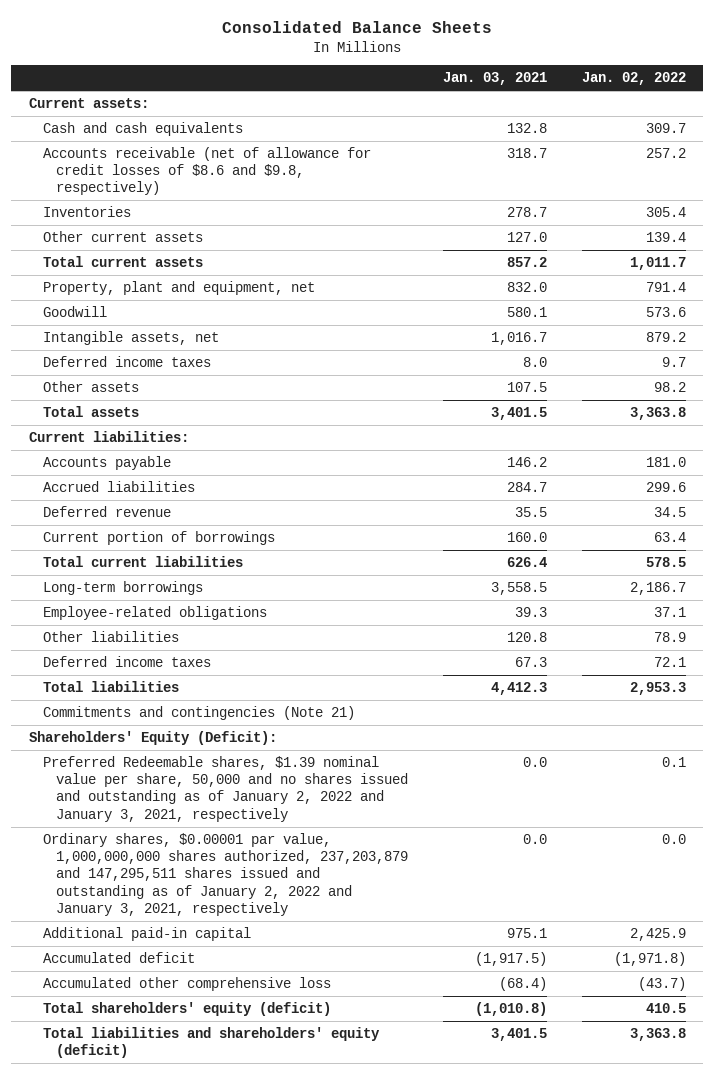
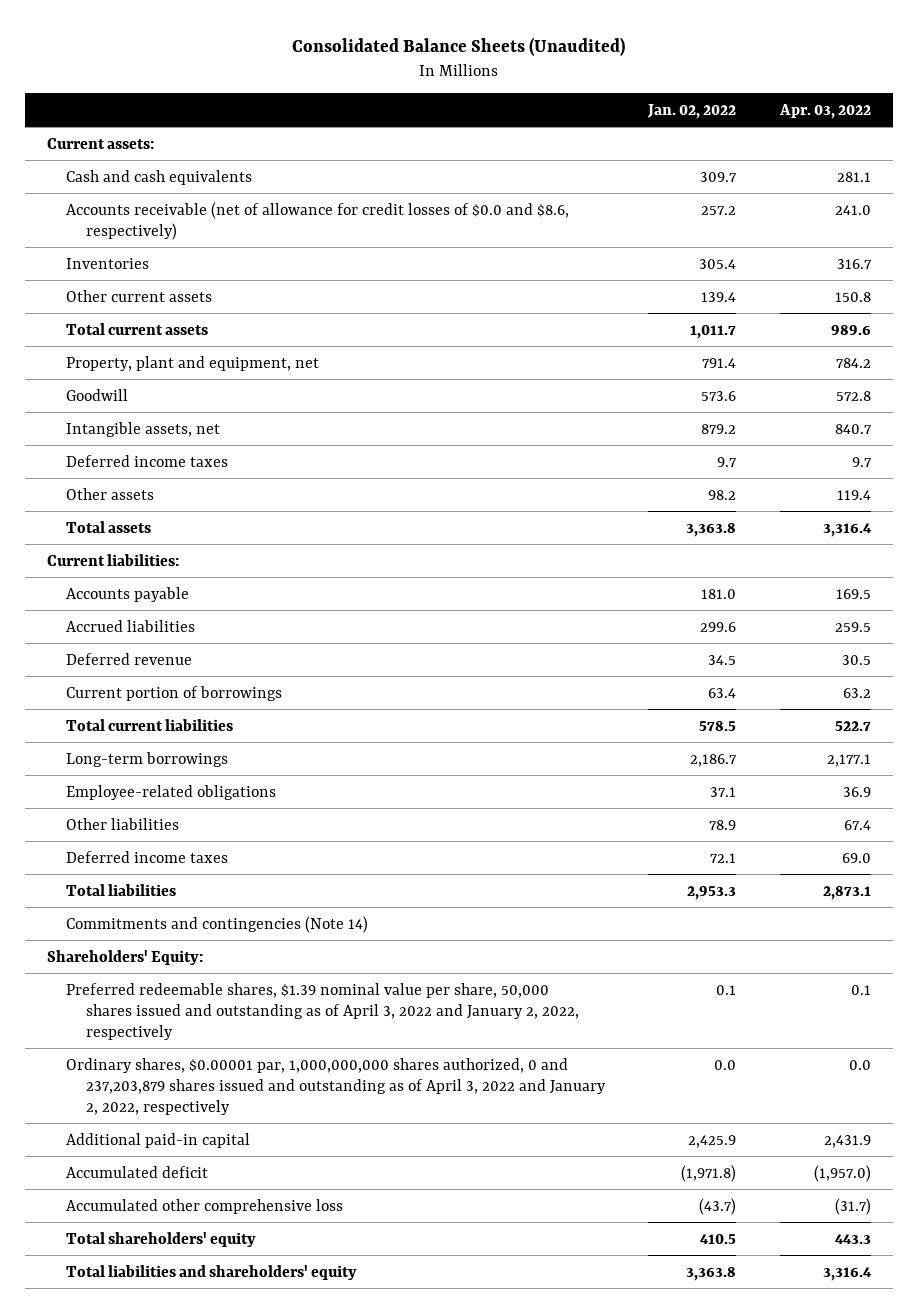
- Consolidated Balance Sheets
+ Consolidated Balance Sheets (Unaudited)
- | Jan. 03, 2021 | Jan. 02, 2022
+ | Jan. 02, 2022 | Apr. 03, 2022
- Accounts receivable (net of allowance for credit losses of $8.6 and $9.8, respectively) | 318.7 | 257.2
+ Accounts receivable (net of allowance for credit losses of $0.0 and $8.6, respectively) | 257.2 | 241.0
- Commitments and contingencies (Note 21)
- Shareholders' Equity (Deficit):
- Preferred Redeemable shares, $1.39 nominal value per share, 50,000 and no shares issued and outstanding as of January 2, 2022 and January 3, 2021, respectively | 0.0 | 0.1
- Ordinary shares, $0.00001 par value, 1,000,000,000 shares authorized, 237,203,879 and 147,295,511 shares issued and outstanding as of January 2, 2022 and January 3, 2021, respectively | 0.0 | 0.0
+ Commitments and contingencies (Note 14)
+ Shareholders' Equity:
+ Preferred redeemable shares, $1.39 nominal value per share, 50,000 shares issued and outstanding as of April 3, 2022 and January 2, 2022, respectively | 0.1 | 0.1
+ Ordinary shares, $0.00001 par, 1,000,000,000 shares authorized, 0 and 237,203,879 shares issued and outstanding as of April 3, 2022 and January 2, 2022, respectively | 0.0 | 0.0
- Total shareholders' equity (deficit) | (1,010.8) | 410.5
- Total liabilities and shareholders' equity (deficit) | 3,401.5 | 3,363.8
+ Total shareholders' equity | 410.5 | 443.3
+ Total liabilities and shareholders' equity | 3,363.8 | 3,316.4

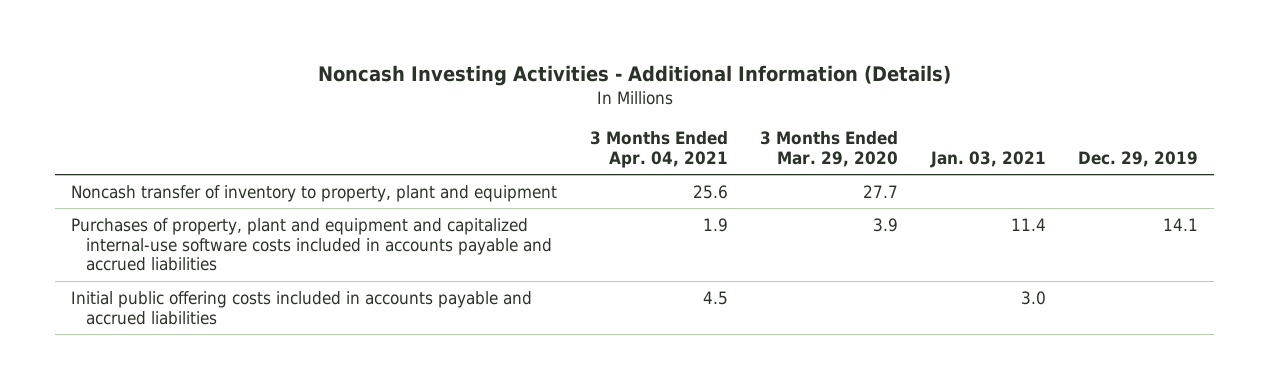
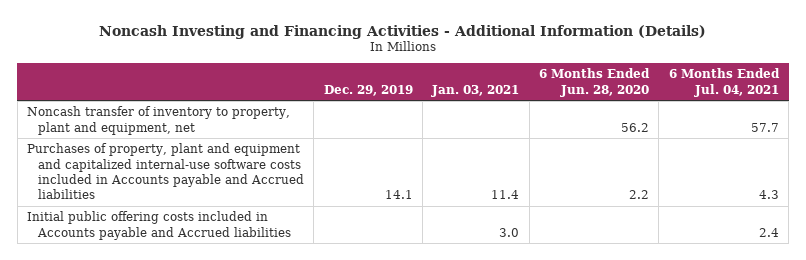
- Noncash Investing Activities - Additional Information (Details)
+ Noncash Investing and Financing Activities - Additional Information (Details)
- | 3 Months Ended Apr. 04, 2021 | 3 Months Ended Mar. 29, 2020 | Jan. 03, 2021 | Dec. 29, 2019
+ | Dec. 29, 2019 | Jan. 03, 2021 | 6 Months Ended Jun. 28, 2020 | 6 Months Ended Jul. 04, 2021
- Noncash transfer of inventory to property, plant and equipment | 25.6 | 27.7 | |
- Purchases of property, plant and equipment and capitalized internal-use software costs included in accounts payable and accrued liabilities | 1.9 | 3.9 | 11.4 | 14.1
- Initial public offering costs included in accounts payable and accrued liabilities | 4.5 | | 3.0 |
+ Noncash transfer of inventory to property, plant and equipment, net | | | 56.2 | 57.7
+ Purchases of property, plant and equipment and capitalized internal-use software costs included in Accounts payable and Accrued liabilities | 14.1 | 11.4 | 2.2 | 4.3
+ Initial public offering costs included in Accounts payable and Accrued liabilities | | 3.0 | | 2.4

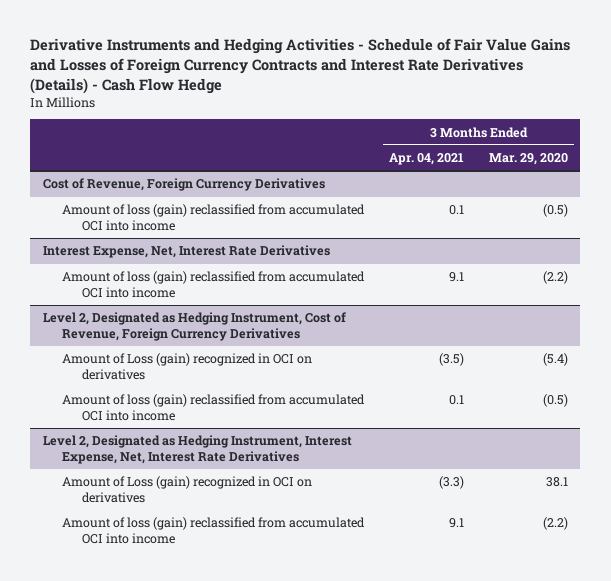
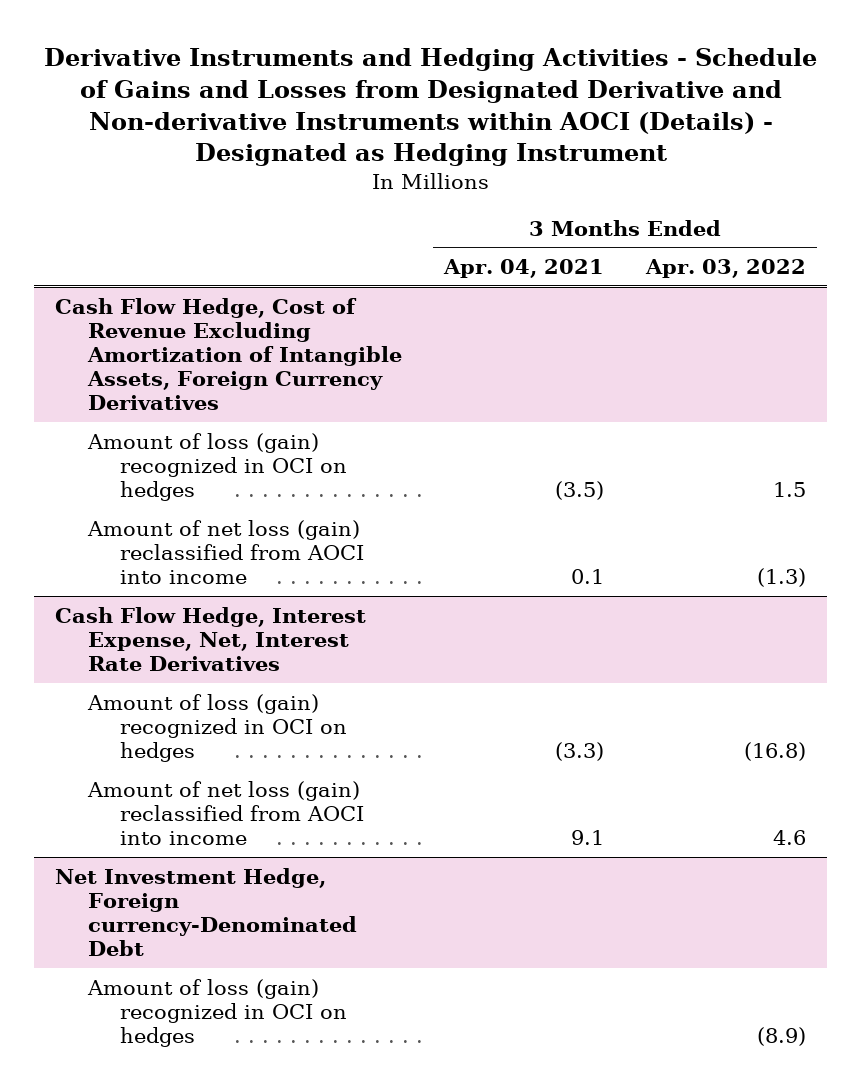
- Derivative Instruments and Hedging Activities - Schedule of Fair Value Gains and Losses of Foreign Currency Contracts and Interest Rate Derivatives (Details) - Cash Flow Hedge
+ Derivative Instruments and Hedging Activities - Schedule of Gains and Losses from Designated Derivative and Non-derivative Instruments within AOCI (Details) - Designated as Hedging Instrument
- | 3 Months Ended Apr. 04, 2021 | 3 Months Ended Mar. 29, 2020
+ | 3 Months Ended Apr. 04, 2021 | 3 Months Ended Apr. 03, 2022
- Cost of Revenue, Foreign Currency Derivatives
- Amount of loss (gain) reclassified from accumulated OCI into income | 0.1 | (0.5)
- Interest Expense, Net, Interest Rate Derivatives
- Amount of loss (gain) reclassified from accumulated OCI into income | 9.1 | (2.2)
- Level 2, Designated as Hedging Instrument, Cost of Revenue, Foreign Currency Derivatives
- Amount of Loss (gain) recognized in OCI on derivatives | (3.5) | (5.4)
- Amount of loss (gain) reclassified from accumulated OCI into income | 0.1 | (0.5)
- Level 2, Designated as Hedging Instrument, Interest Expense, Net, Interest Rate Derivatives
- Amount of Loss (gain) recognized in OCI on derivatives | (3.3) | 38.1
- Amount of loss (gain) reclassified from accumulated OCI into income | 9.1 | (2.2)
+ Cash Flow Hedge, Cost of Revenue Excluding Amortization of Intangible Assets, Foreign Currency Derivatives
+ Amount of loss (gain) recognized in OCI on hedges | (3.5) | 1.5
+ Amount of net loss (gain) reclassified from AOCI into income | 0.1 | (1.3)
+ Cash Flow Hedge, Interest Expense, Net, Interest Rate Derivatives
+ Amount of loss (gain) recognized in OCI on hedges | (3.3) | (16.8)
+ Amount of net loss (gain) reclassified from AOCI into income | 9.1 | 4.6
+ Net Investment Hedge, Foreign currency-Denominated Debt
+ Amount of loss (gain) recognized in OCI on hedges | | (8.9)

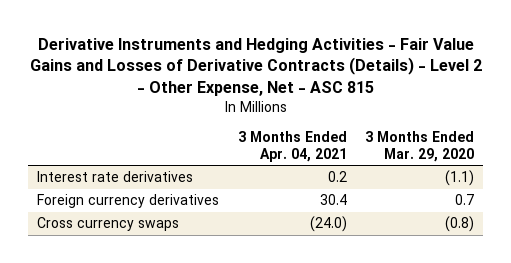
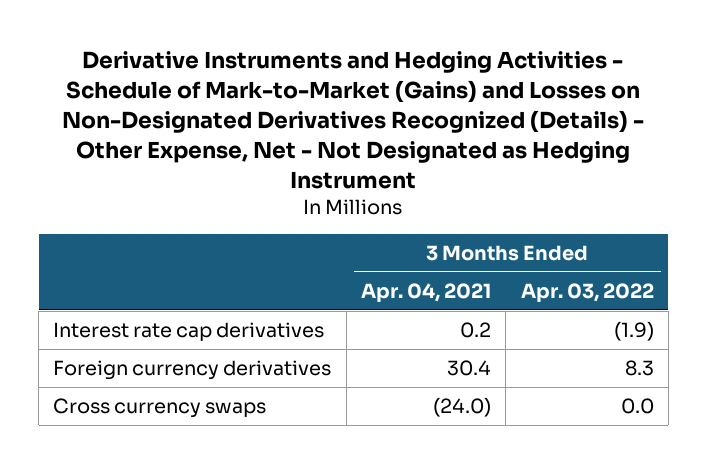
- Derivative Instruments and Hedging Activities - Fair Value Gains and Losses of Derivative Contracts (Details) - Level 2 - Other Expense, Net - ASC 815
+ Derivative Instruments and Hedging Activities - Schedule of Mark-to-Market (Gains) and Losses on Non-Designated Derivatives Recognized (Details) - Other Expense, Net - Not Designated as Hedging Instrument
- | 3 Months Ended Apr. 04, 2021 | 3 Months Ended Mar. 29, 2020
+ | 3 Months Ended Apr. 04, 2021 | 3 Months Ended Apr. 03, 2022
- Interest rate derivatives | 0.2 | (1.1)
+ Interest rate cap derivatives | 0.2 | (1.9)

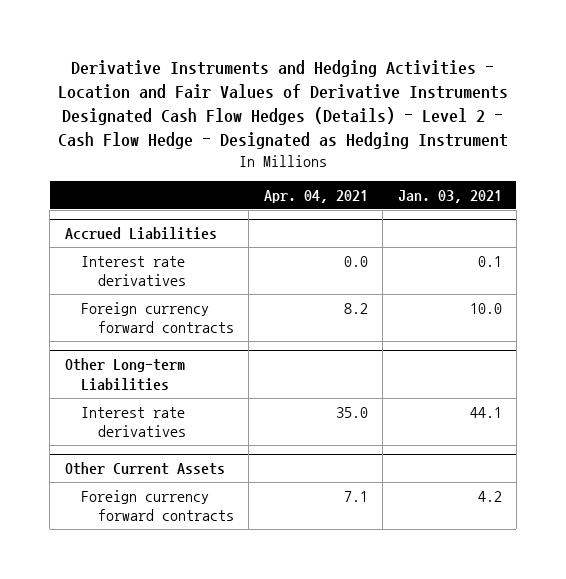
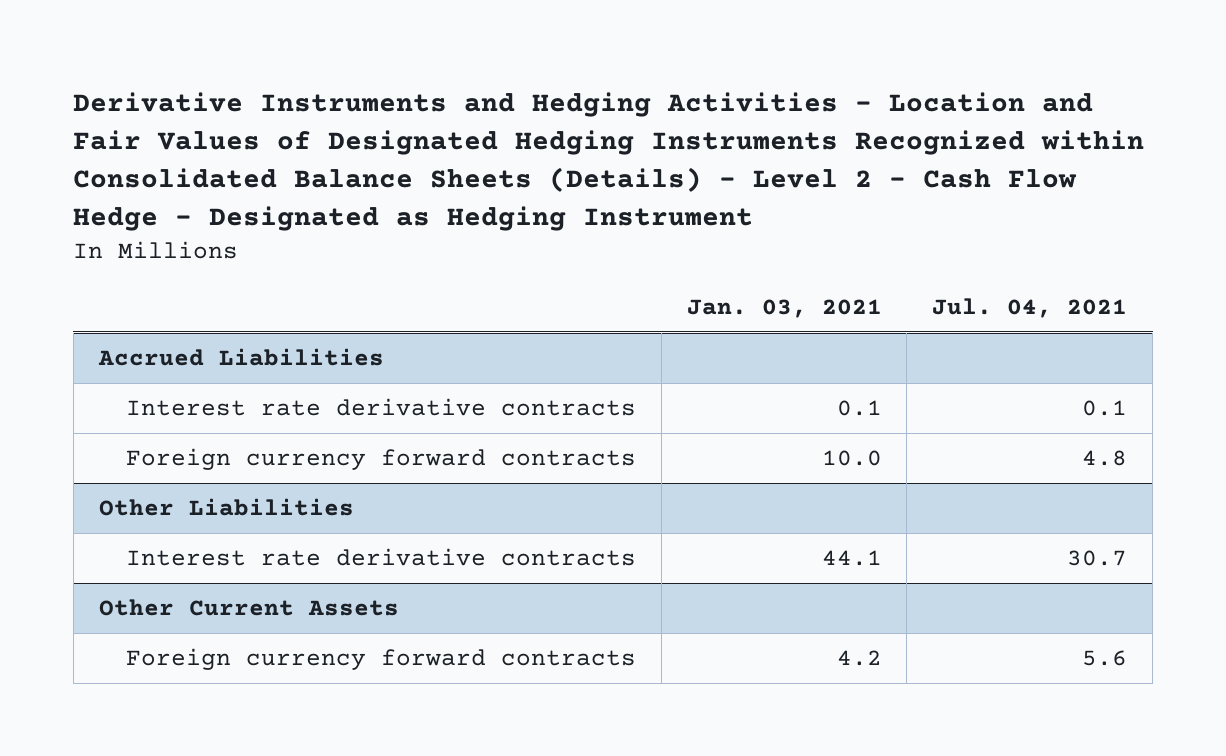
- Derivative Instruments and Hedging Activities - Location and Fair Values of Derivative Instruments Designated Cash Flow Hedges (Details) - Level 2 - Cash Flow Hedge - Designated as Hedging Instrument
+ Derivative Instruments and Hedging Activities - Location and Fair Values of Designated Hedging Instruments Recognized within Consolidated Balance Sheets (Details) - Level 2 - Cash Flow Hedge - Designated as Hedging Instrument
- | Apr. 04, 2021 | Jan. 03, 2021
+ | Jan. 03, 2021 | Jul. 04, 2021
@ Accrued Liabilities
- Interest rate derivatives | 0.0 | 0.1
+ Interest rate derivative contracts | 0.1 | 0.1
- Other Long-term Liabilities
- Interest rate derivatives | 35.0 | 44.1
+ Other Liabilities
+ Interest rate derivative contracts | 44.1 | 30.7

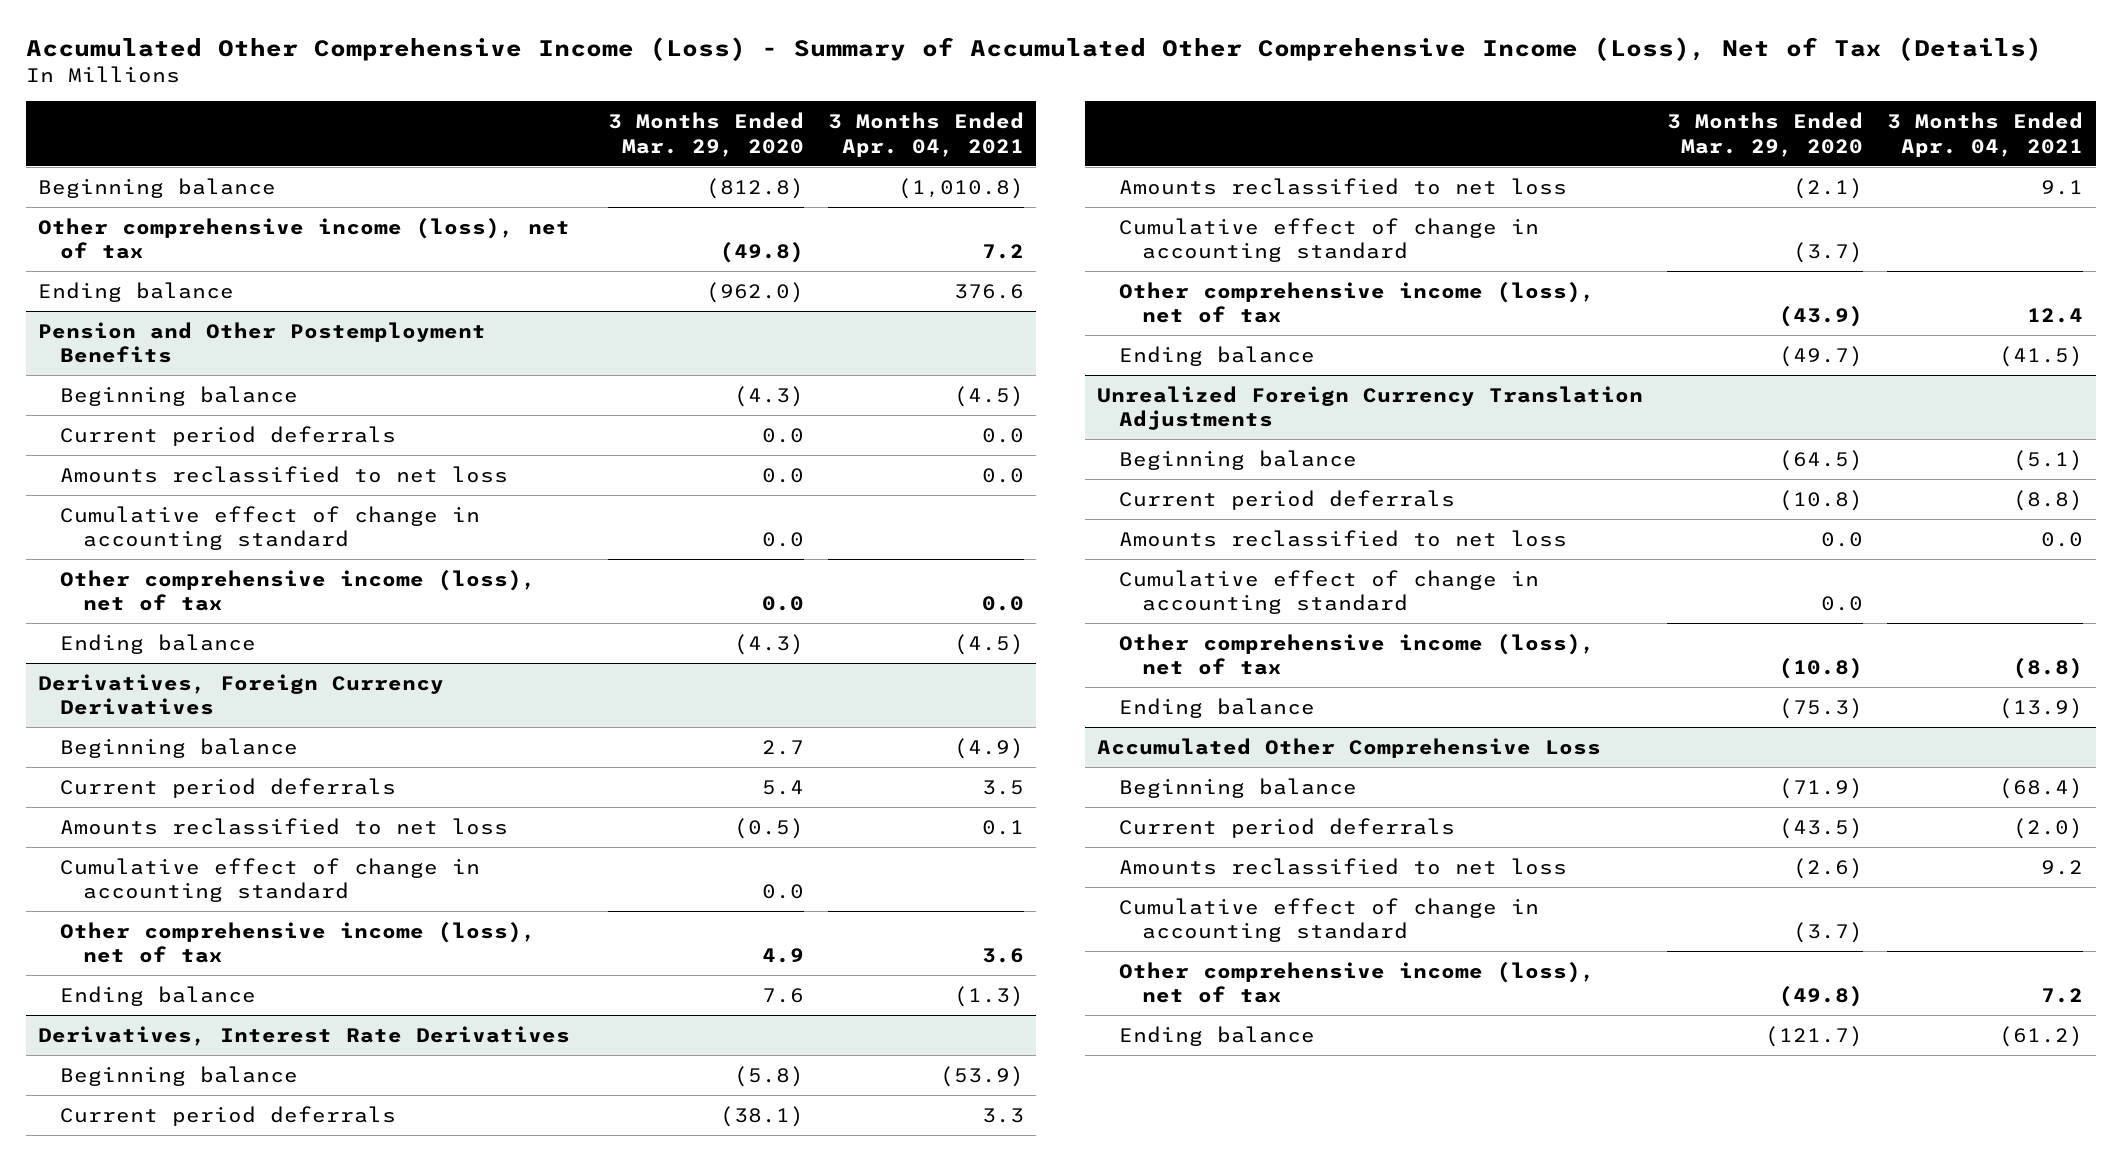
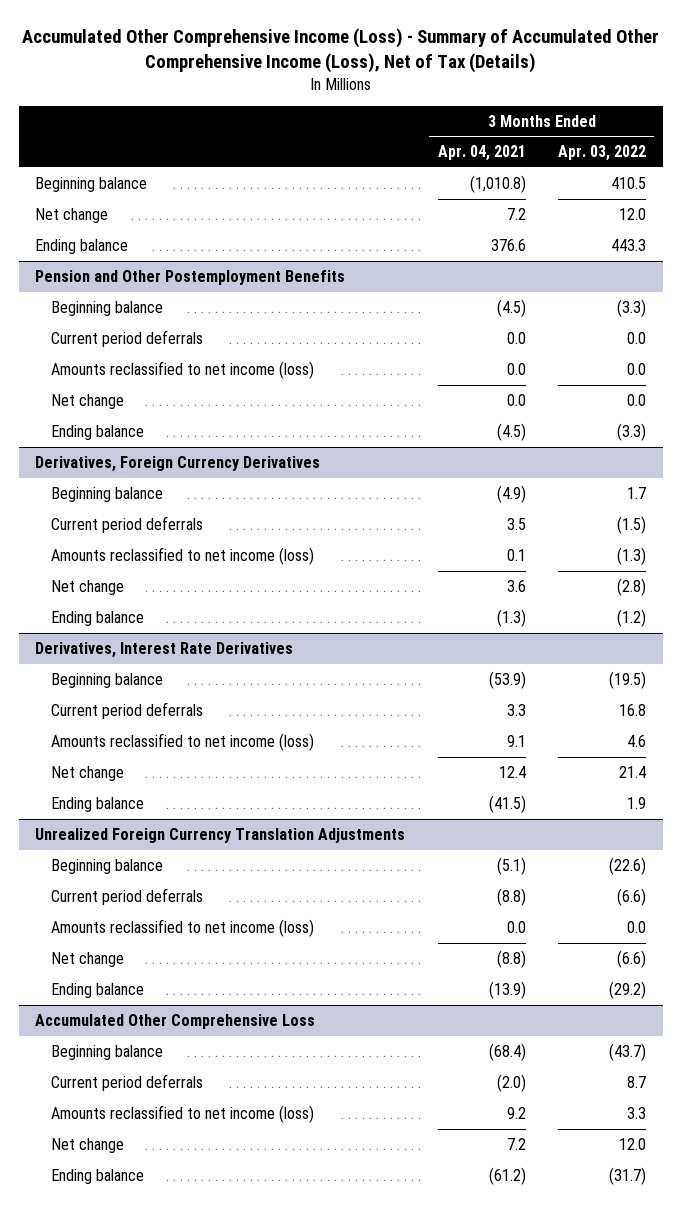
- | 3 Months Ended Mar. 29, 2020 | 3 Months Ended Apr. 04, 2021
+ | 3 Months Ended Apr. 04, 2021 | 3 Months Ended Apr. 03, 2022
- Other comprehensive income (loss), net of tax | (49.8) | 7.2
+ Net change | 7.2 | 12.0
@ Pension and Other Postemployment Benefits
- Amounts reclassified to net loss | 0.0 | 0.0
- Cumulative effect of change in accounting standard | 0.0 |
- Other comprehensive income (loss), net of tax | 0.0 | 0.0
+ Amounts reclassified to net income (loss) | 0.0 | 0.0
+ Net change | 0.0 | 0.0
@ Derivatives, Foreign Currency Derivatives
- Amounts reclassified to net loss | (0.5) | 0.1
- Cumulative effect of change in accounting standard | 0.0 |
- Other comprehensive income (loss), net of tax | 4.9 | 3.6
+ Amounts reclassified to net income (loss) | 0.1 | (1.3)
+ Net change | 3.6 | (2.8)
@ Derivatives, Interest Rate Derivatives
- Amounts reclassified to net loss | (2.1) | 9.1
- Cumulative effect of change in accounting standard | (3.7) |
- Other comprehensive income (loss), net of tax | (43.9) | 12.4
+ Amounts reclassified to net income (loss) | 9.1 | 4.6
+ Net change | 12.4 | 21.4
@ Unrealized Foreign Currency Translation Adjustments
- Amounts reclassified to net loss | 0.0 | 0.0
- Cumulative effect of change in accounting standard | 0.0 |
- Other comprehensive income (loss), net of tax | (10.8) | (8.8)
+ Amounts reclassified to net income (loss) | 0.0 | 0.0
+ Net change | (8.8) | (6.6)
@ Accumulated Other Comprehensive Loss
- Amounts reclassified to net loss | (2.6) | 9.2
- Cumulative effect of change in accounting standard | (3.7) |
- Other comprehensive income (loss), net of tax | (49.8) | 7.2
+ Amounts reclassified to net income (loss) | 9.2 | 3.3
+ Net change | 7.2 | 12.0

